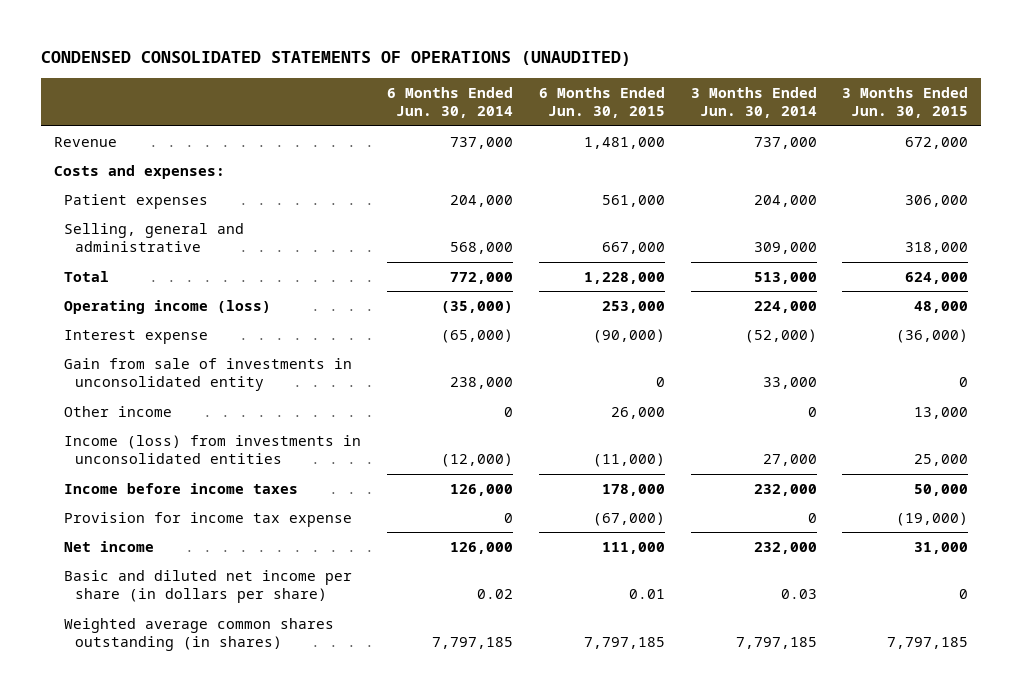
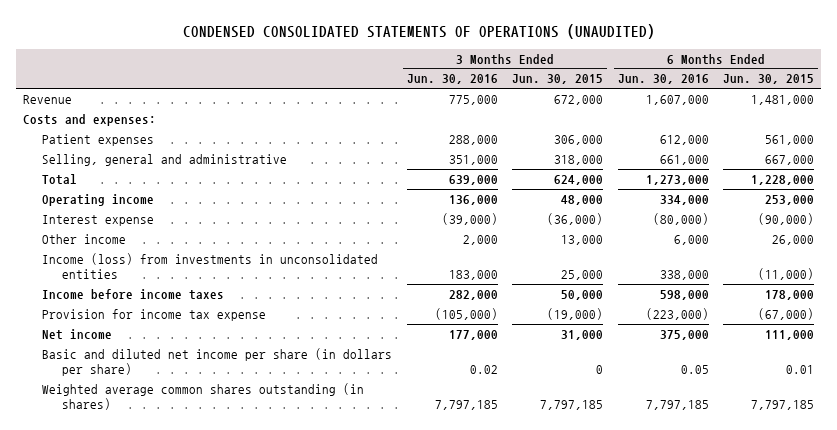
- | 6 Months Ended Jun. 30, 2014 | 6 Months Ended Jun. 30, 2015 | 3 Months Ended Jun. 30, 2014 | 3 Months Ended Jun. 30, 2015
+ | 3 Months Ended Jun. 30, 2016 | 3 Months Ended Jun. 30, 2015 | 6 Months Ended Jun. 30, 2016 | 6 Months Ended Jun. 30, 2015
- Operating income (loss) | (35,000) | 253,000 | 224,000 | 48,000
+ Operating income | 136,000 | 48,000 | 334,000 | 253,000
- Gain from sale of investments in unconsolidated entity | 238,000 | 0 | 33,000 | 0

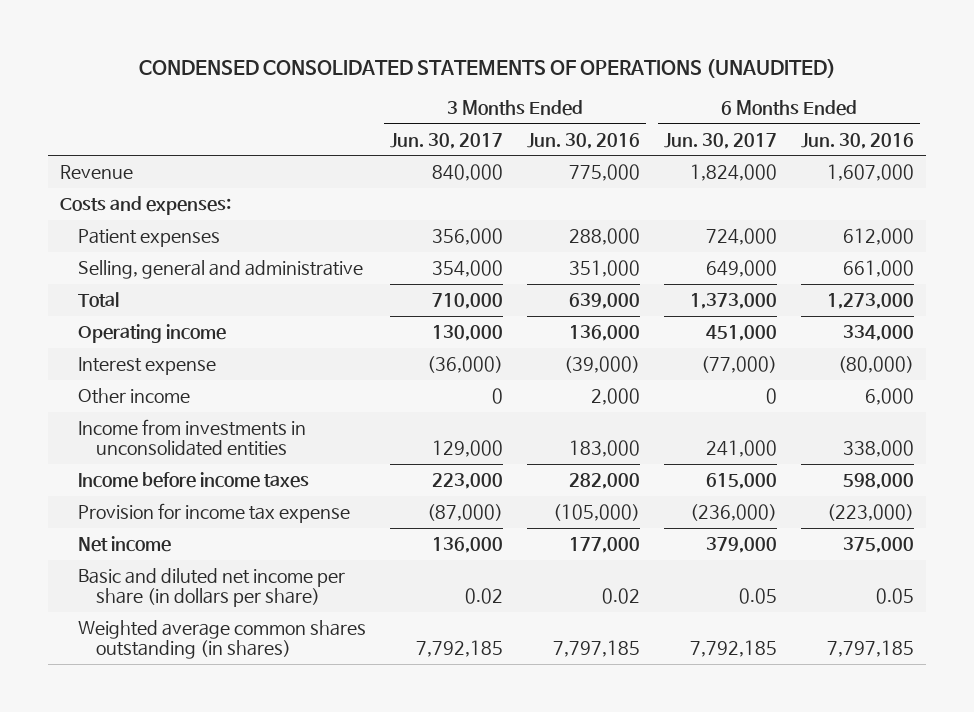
- | 3 Months Ended Jun. 30, 2016 | 3 Months Ended Jun. 30, 2015 | 6 Months Ended Jun. 30, 2016 | 6 Months Ended Jun. 30, 2015
+ | 3 Months Ended Jun. 30, 2017 | 3 Months Ended Jun. 30, 2016 | 6 Months Ended Jun. 30, 2017 | 6 Months Ended Jun. 30, 2016
- Income (loss) from investments in unconsolidated entities | 183,000 | 25,000 | 338,000 | (11,000)
+ Income from investments in unconsolidated entities | 129,000 | 183,000 | 241,000 | 338,000

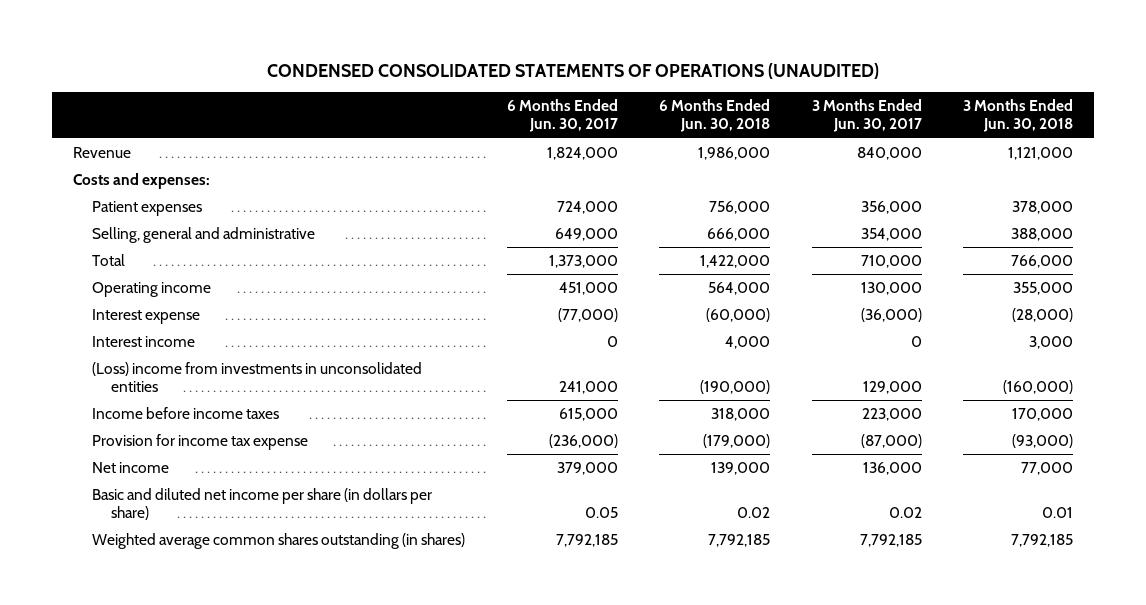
- | 3 Months Ended Jun. 30, 2017 | 3 Months Ended Jun. 30, 2016 | 6 Months Ended Jun. 30, 2017 | 6 Months Ended Jun. 30, 2016
+ | 6 Months Ended Jun. 30, 2017 | 6 Months Ended Jun. 30, 2018 | 3 Months Ended Jun. 30, 2017 | 3 Months Ended Jun. 30, 2018
- Other income | 0 | 2,000 | 0 | 6,000
- Income from investments in unconsolidated entities | 129,000 | 183,000 | 241,000 | 338,000
+ Interest income | 0 | 4,000 | 0 | 3,000
+ (Loss) income from investments in unconsolidated entities | 241,000 | (190,000) | 129,000 | (160,000)

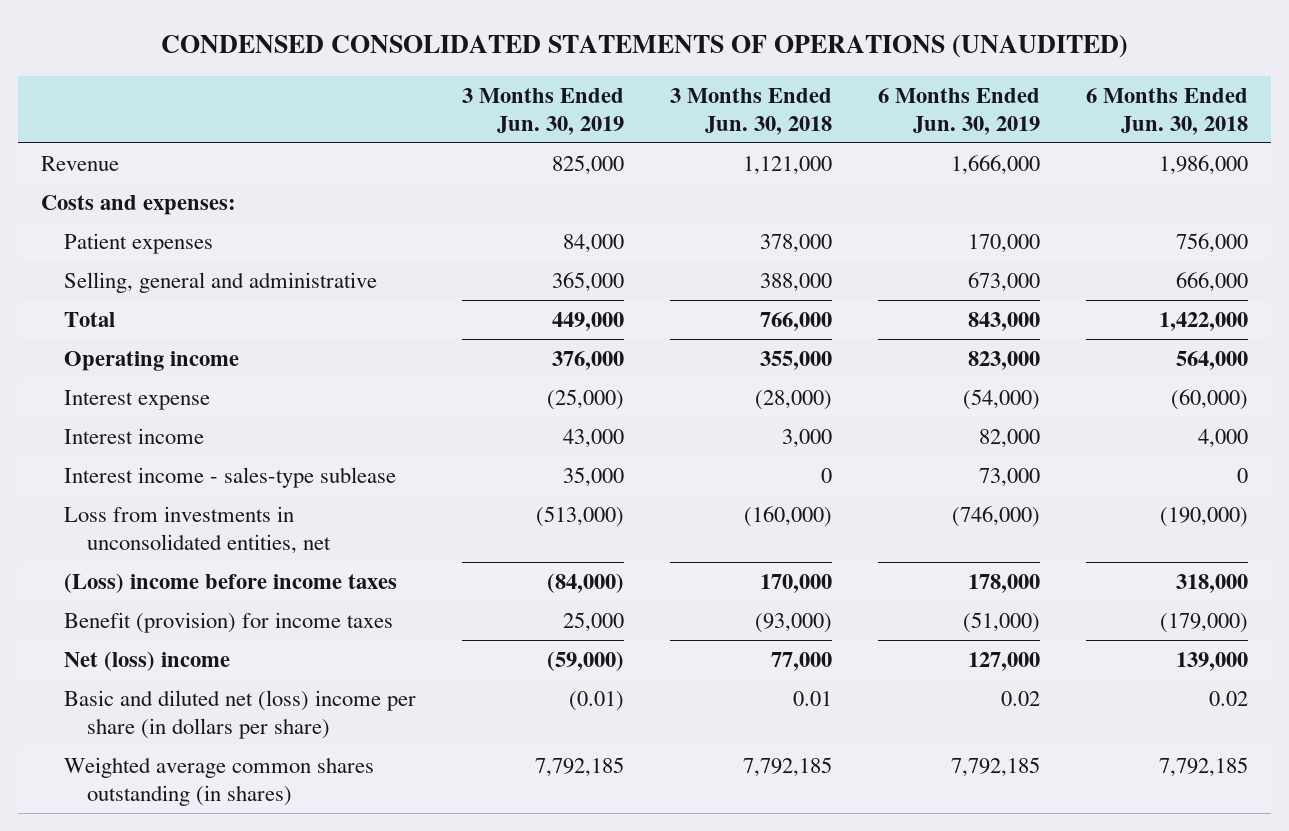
- | 6 Months Ended Jun. 30, 2017 | 6 Months Ended Jun. 30, 2018 | 3 Months Ended Jun. 30, 2017 | 3 Months Ended Jun. 30, 2018
+ | 3 Months Ended Jun. 30, 2019 | 3 Months Ended Jun. 30, 2018 | 6 Months Ended Jun. 30, 2019 | 6 Months Ended Jun. 30, 2018
- (Loss) income from investments in unconsolidated entities | 241,000 | (190,000) | 129,000 | (160,000)
- Income before income taxes | 615,000 | 318,000 | 223,000 | 170,000
- Provision for income tax expense | (236,000) | (179,000) | (87,000) | (93,000)
- Net income | 379,000 | 139,000 | 136,000 | 77,000
- Basic and diluted net income per share (in dollars per share) | 0.05 | 0.02 | 0.02 | 0.01
+ Interest income - sales-type sublease | 35,000 | 0 | 73,000 | 0
+ Loss from investments in unconsolidated entities, net | (513,000) | (160,000) | (746,000) | (190,000)
+ (Loss) income before income taxes | (84,000) | 170,000 | 178,000 | 318,000
+ Benefit (provision) for income taxes | 25,000 | (93,000) | (51,000) | (179,000)
+ Net (loss) income | (59,000) | 77,000 | 127,000 | 139,000
+ Basic and diluted net (loss) income per share (in dollars per share) | (0.01) | 0.01 | 0.02 | 0.02

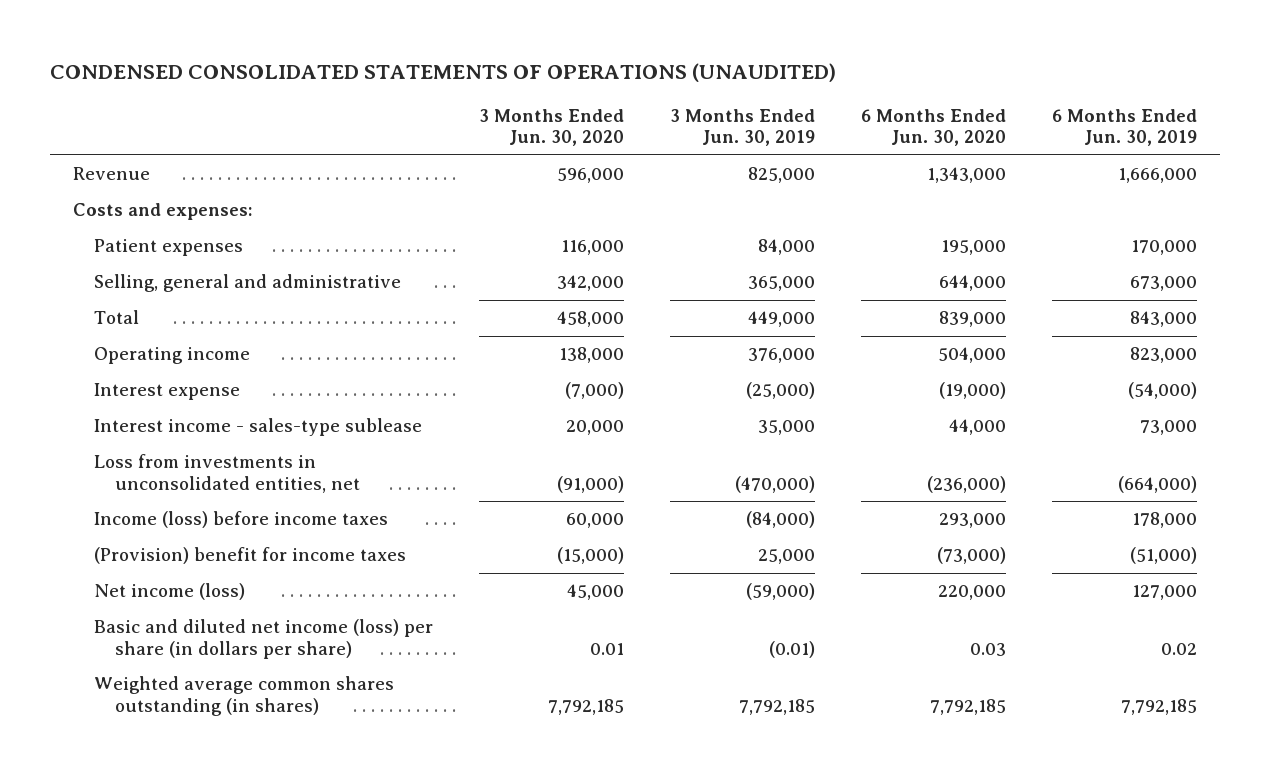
- | 3 Months Ended Jun. 30, 2019 | 3 Months Ended Jun. 30, 2018 | 6 Months Ended Jun. 30, 2019 | 6 Months Ended Jun. 30, 2018
+ | 3 Months Ended Jun. 30, 2020 | 3 Months Ended Jun. 30, 2019 | 6 Months Ended Jun. 30, 2020 | 6 Months Ended Jun. 30, 2019
- Interest income | 43,000 | 3,000 | 82,000 | 4,000
- Loss from investments in unconsolidated entities, net | (513,000) | (160,000) | (746,000) | (190,000)
- (Loss) income before income taxes | (84,000) | 170,000 | 178,000 | 318,000
- Benefit (provision) for income taxes | 25,000 | (93,000) | (51,000) | (179,000)
- Net (loss) income | (59,000) | 77,000 | 127,000 | 139,000
- Basic and diluted net (loss) income per share (in dollars per share) | (0.01) | 0.01 | 0.02 | 0.02
+ Loss from investments in unconsolidated entities, net | (91,000) | (470,000) | (236,000) | (664,000)
+ Income (loss) before income taxes | 60,000 | (84,000) | 293,000 | 178,000
+ (Provision) benefit for income taxes | (15,000) | 25,000 | (73,000) | (51,000)
+ Net income (loss) | 45,000 | (59,000) | 220,000 | 127,000
+ Basic and diluted net income (loss) per share (in dollars per share) | 0.01 | (0.01) | 0.03 | 0.02

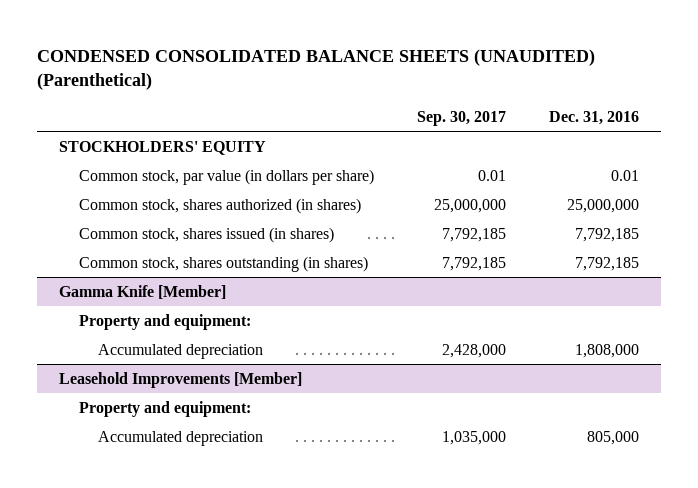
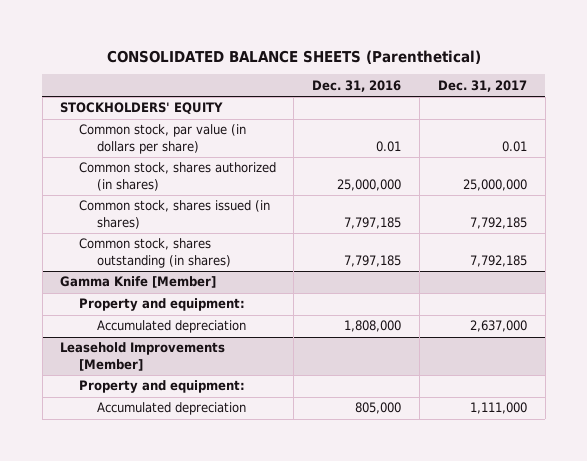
- CONDENSED CONSOLIDATED BALANCE SHEETS (UNAUDITED) (Parenthetical)
+ CONSOLIDATED BALANCE SHEETS (Parenthetical)
- | Sep. 30, 2017 | Dec. 31, 2016
+ | Dec. 31, 2016 | Dec. 31, 2017
- Common stock, shares issued (in shares) | 7,792,185 | 7,792,185
- Common stock, shares outstanding (in shares) | 7,792,185 | 7,792,185
+ Common stock, shares issued (in shares) | 7,797,185 | 7,792,185
+ Common stock, shares outstanding (in shares) | 7,797,185 | 7,792,185

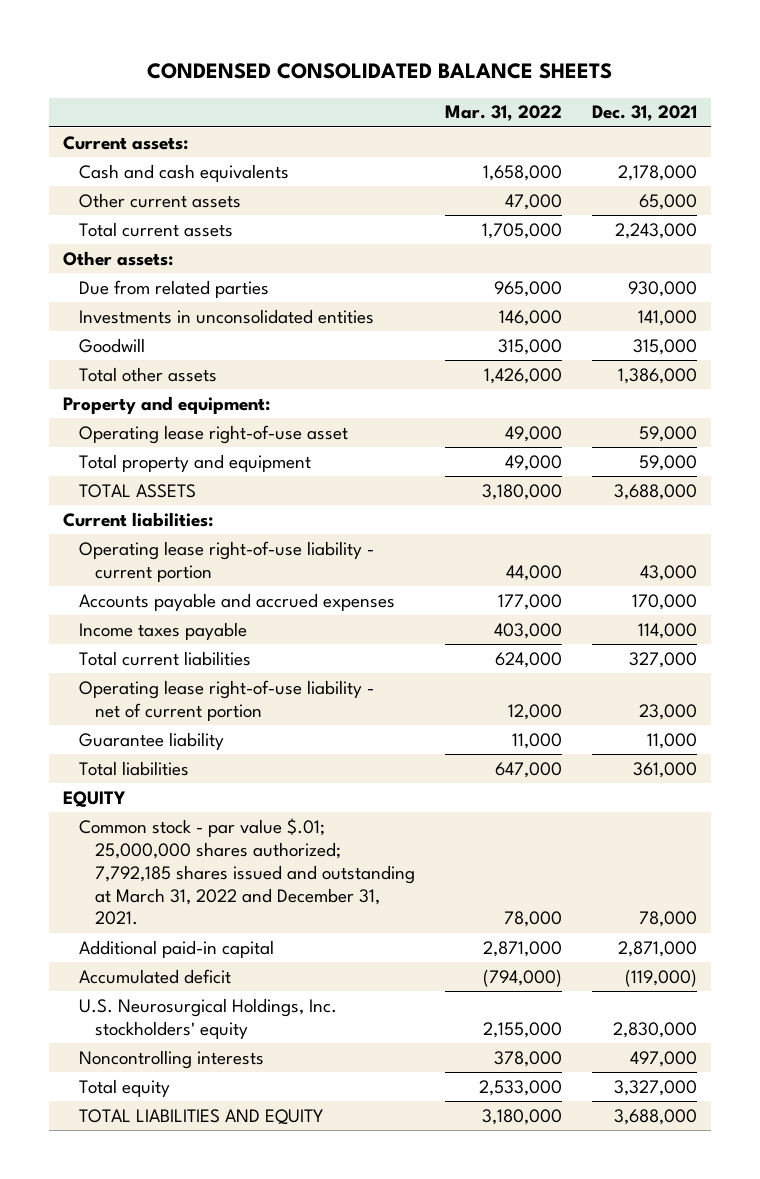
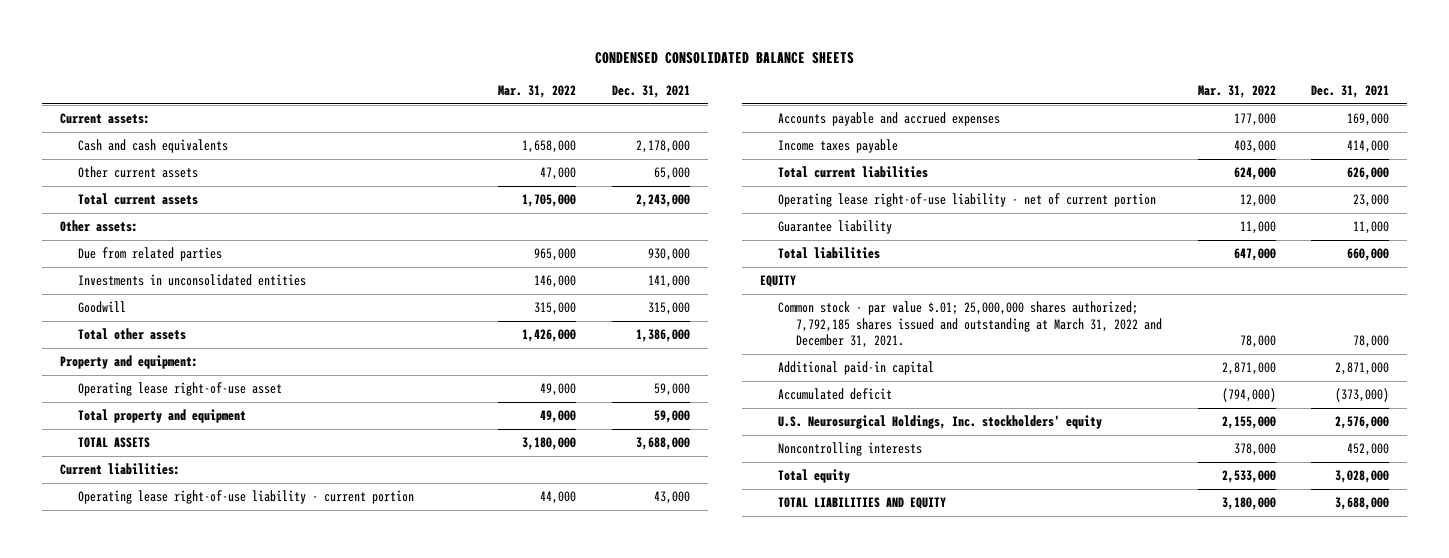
- Accounts payable and accrued expenses | 177,000 | 170,000
- Income taxes payable | 403,000 | 114,000
- Total current liabilities | 624,000 | 327,000
+ Accounts payable and accrued expenses | 177,000 | 169,000
+ Income taxes payable | 403,000 | 414,000
+ Total current liabilities | 624,000 | 626,000
- Total liabilities | 647,000 | 361,000
+ Total liabilities | 647,000 | 660,000
- Accumulated deficit | (794,000) | (119,000)
- U.S. Neurosurgical Holdings, Inc. stockholders' equity | 2,155,000 | 2,830,000
- Noncontrolling interests | 378,000 | 497,000
- Total equity | 2,533,000 | 3,327,000
+ Accumulated deficit | (794,000) | (373,000)
+ U.S. Neurosurgical Holdings, Inc. stockholders' equity | 2,155,000 | 2,576,000
+ Noncontrolling interests | 378,000 | 452,000
+ Total equity | 2,533,000 | 3,028,000

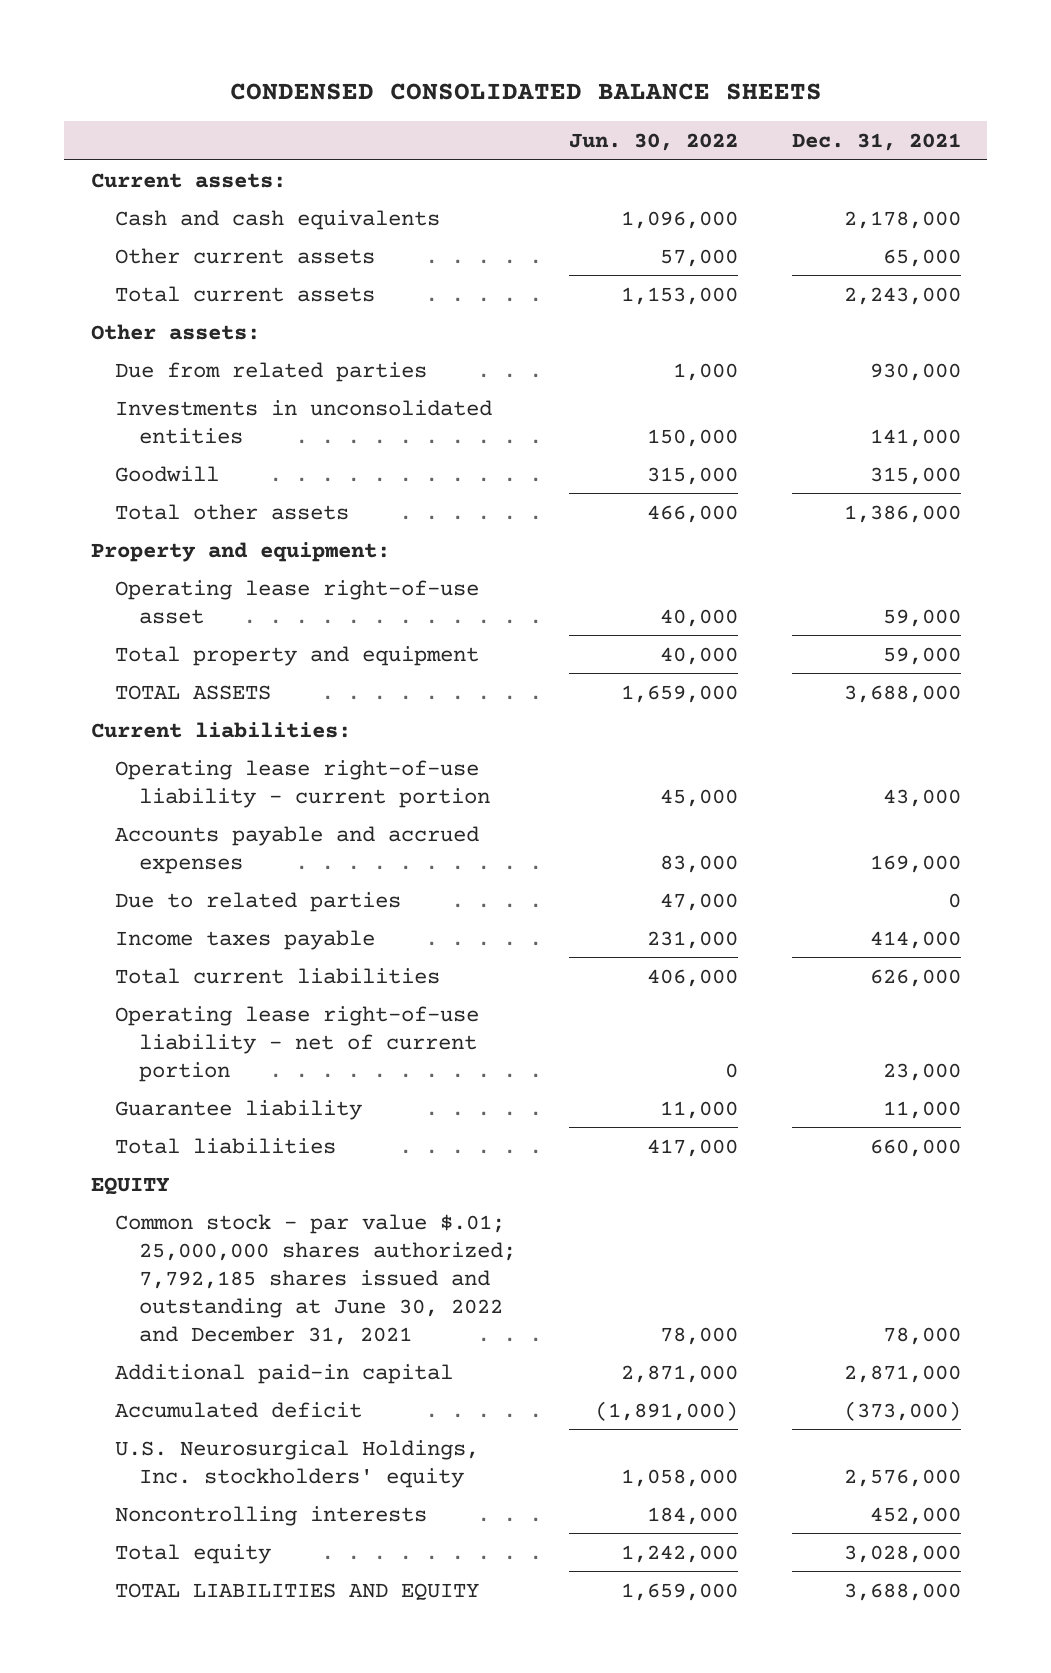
- | Mar. 31, 2022 | Dec. 31, 2021
+ | Jun. 30, 2022 | Dec. 31, 2021
+ Due to related parties | 47,000 | 0
- Common stock - par value $.01; 25,000,000 shares authorized; 7,792,185 shares issued and outstanding at March 31, 2022 and December 31, 2021. | 78,000 | 78,000
+ Common stock - par value $.01; 25,000,000 shares authorized; 7,792,185 shares issued and outstanding at June 30, 2022 and December 31, 2021 | 78,000 | 78,000

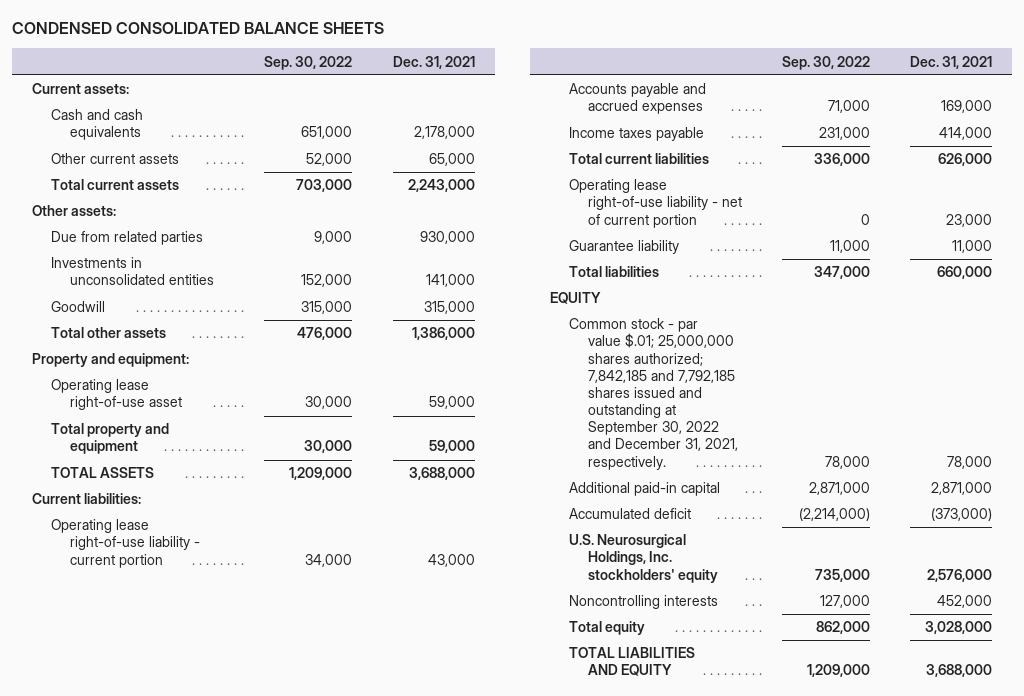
- | Jun. 30, 2022 | Dec. 31, 2021
+ | Sep. 30, 2022 | Dec. 31, 2021
- Due to related parties | 47,000 | 0
- Common stock - par value $.01; 25,000,000 shares authorized; 7,792,185 shares issued and outstanding at June 30, 2022 and December 31, 2021 | 78,000 | 78,000
+ Common stock - par value $.01; 25,000,000 shares authorized; 7,842,185 and 7,792,185 shares issued and outstanding at September 30, 2022 and December 31, 2021, respectively. | 78,000 | 78,000

